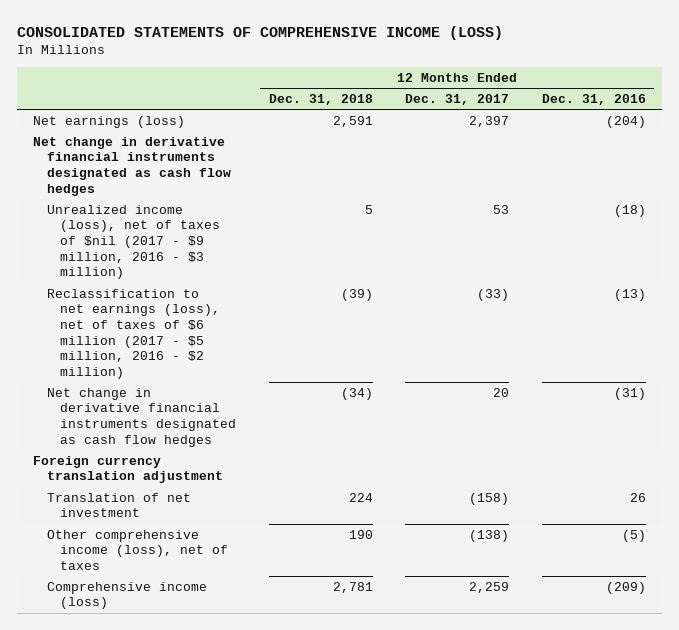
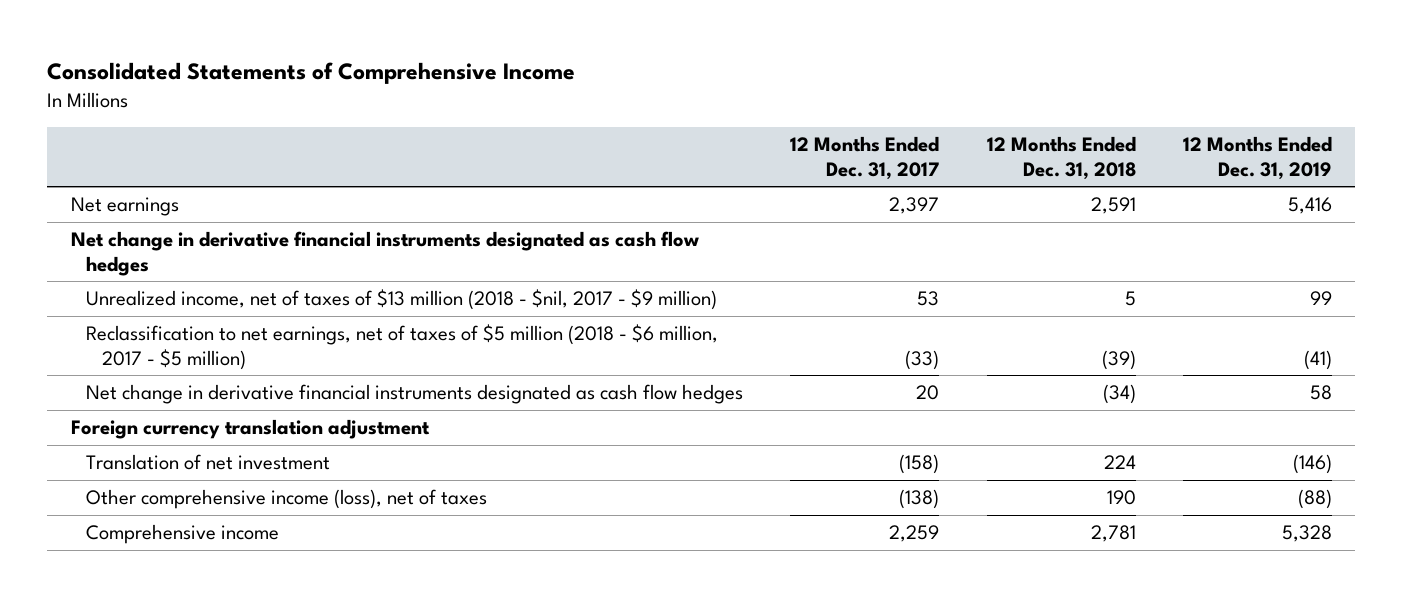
- CONSOLIDATED STATEMENTS OF COMPREHENSIVE INCOME (LOSS)
+ Consolidated Statements of Comprehensive Income
- | 12 Months Ended Dec. 31, 2018 | 12 Months Ended Dec. 31, 2017 | 12 Months Ended Dec. 31, 2016
+ | 12 Months Ended Dec. 31, 2017 | 12 Months Ended Dec. 31, 2018 | 12 Months Ended Dec. 31, 2019
- Net earnings (loss) | 2,591 | 2,397 | (204)
+ Net earnings | 2,397 | 2,591 | 5,416
- Unrealized income (loss), net of taxes of $nil (2017 - $9 million, 2016 - $3 million) | 5 | 53 | (18)
- Reclassification to net earnings (loss), net of taxes of $6 million (2017 - $5 million, 2016 - $2 million) | (39) | (33) | (13)
+ Unrealized income, net of taxes of $13 million (2018 - $nil, 2017 - $9 million) | 53 | 5 | 99
+ Reclassification to net earnings, net of taxes of $5 million (2018 - $6 million, 2017 - $5 million) | (33) | (39) | (41)
- Comprehensive income (loss) | 2,781 | 2,259 | (209)
+ Comprehensive income | 2,259 | 2,781 | 5,328

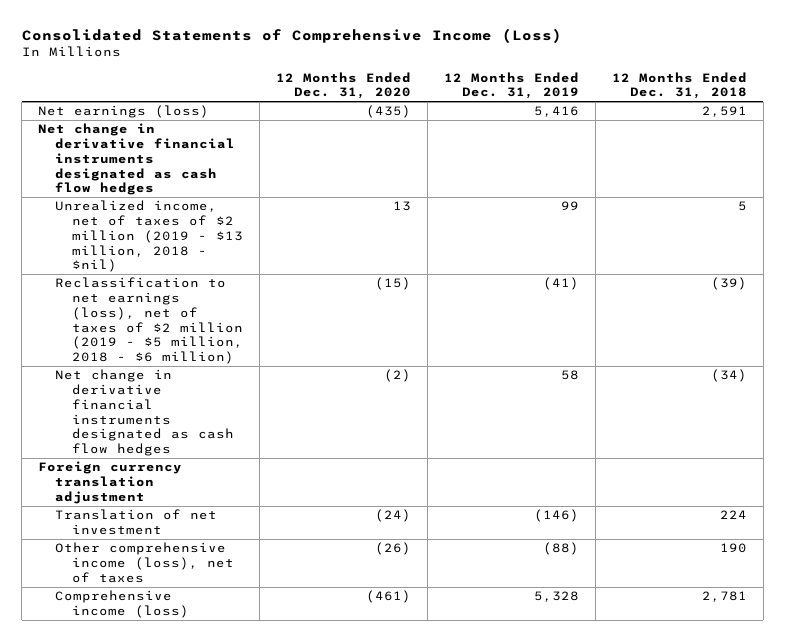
- Consolidated Statements of Comprehensive Income
+ Consolidated Statements of Comprehensive Income (Loss)
- | 12 Months Ended Dec. 31, 2017 | 12 Months Ended Dec. 31, 2018 | 12 Months Ended Dec. 31, 2019
+ | 12 Months Ended Dec. 31, 2020 | 12 Months Ended Dec. 31, 2019 | 12 Months Ended Dec. 31, 2018
- Net earnings | 2,397 | 2,591 | 5,416
+ Net earnings (loss) | (435) | 5,416 | 2,591
- Unrealized income, net of taxes of $13 million (2018 - $nil, 2017 - $9 million) | 53 | 5 | 99
- Reclassification to net earnings, net of taxes of $5 million (2018 - $6 million, 2017 - $5 million) | (33) | (39) | (41)
+ Unrealized income, net of taxes of $2 million (2019 - $13 million, 2018 - $nil) | 13 | 99 | 5
+ Reclassification to net earnings (loss), net of taxes of $2 million (2019 - $5 million, 2018 - $6 million) | (15) | (41) | (39)
- Comprehensive income | 2,259 | 2,781 | 5,328
+ Comprehensive income (loss) | (461) | 5,328 | 2,781

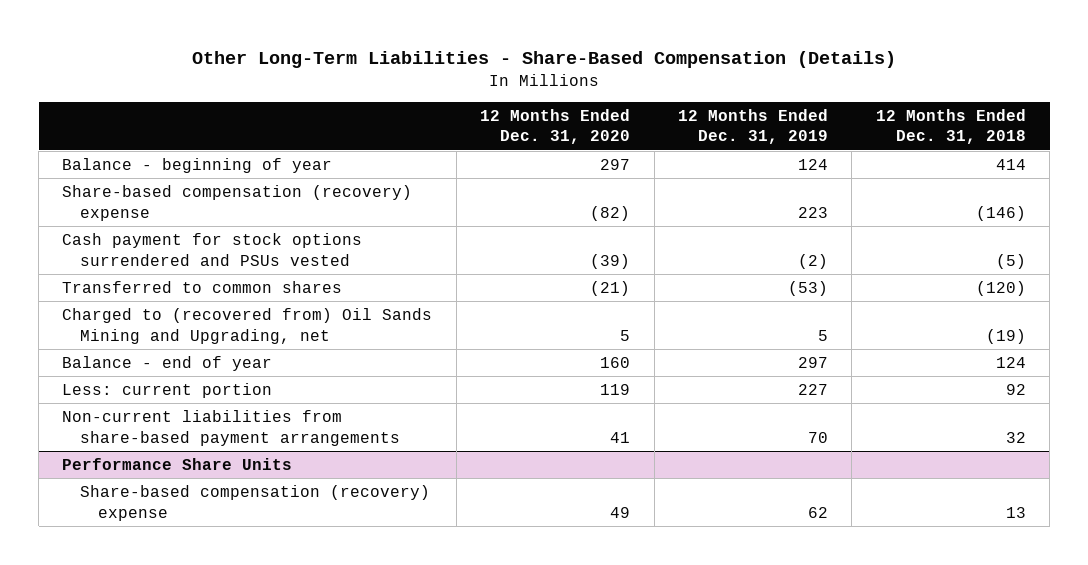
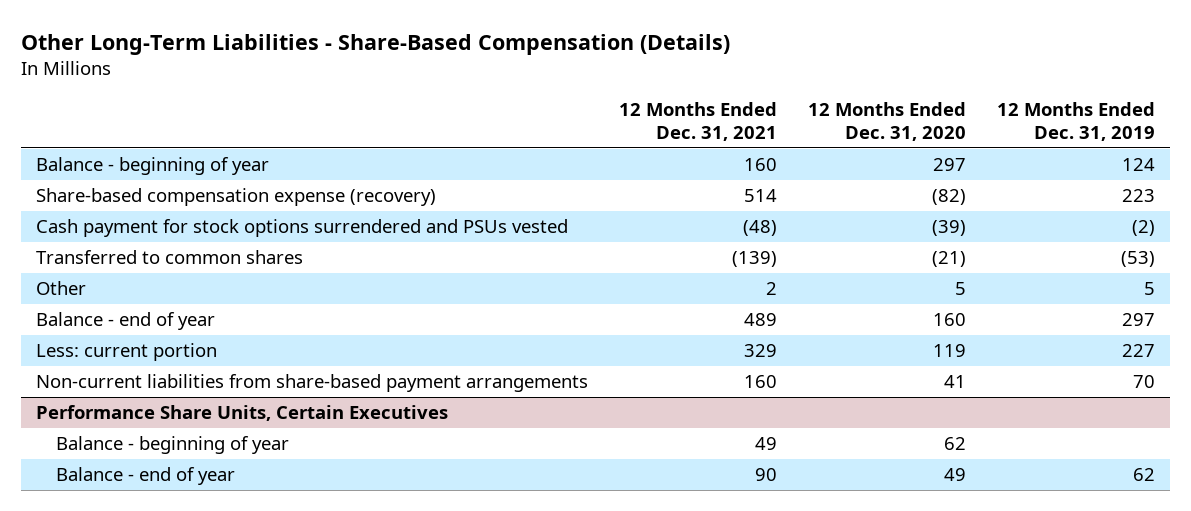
- | 12 Months Ended Dec. 31, 2020 | 12 Months Ended Dec. 31, 2019 | 12 Months Ended Dec. 31, 2018
+ | 12 Months Ended Dec. 31, 2021 | 12 Months Ended Dec. 31, 2020 | 12 Months Ended Dec. 31, 2019
- Share-based compensation (recovery) expense | (82) | 223 | (146)
+ Share-based compensation expense (recovery) | 514 | (82) | 223
- Charged to (recovered from) Oil Sands Mining and Upgrading, net | 5 | 5 | (19)
+ Other | 2 | 5 | 5
- Performance Share Units
- Share-based compensation (recovery) expense | 49 | 62 | 13
+ Performance Share Units, Certain Executives
+ Balance - beginning of year | 49 | 62 |
+ Balance - end of year | 90 | 49 | 62

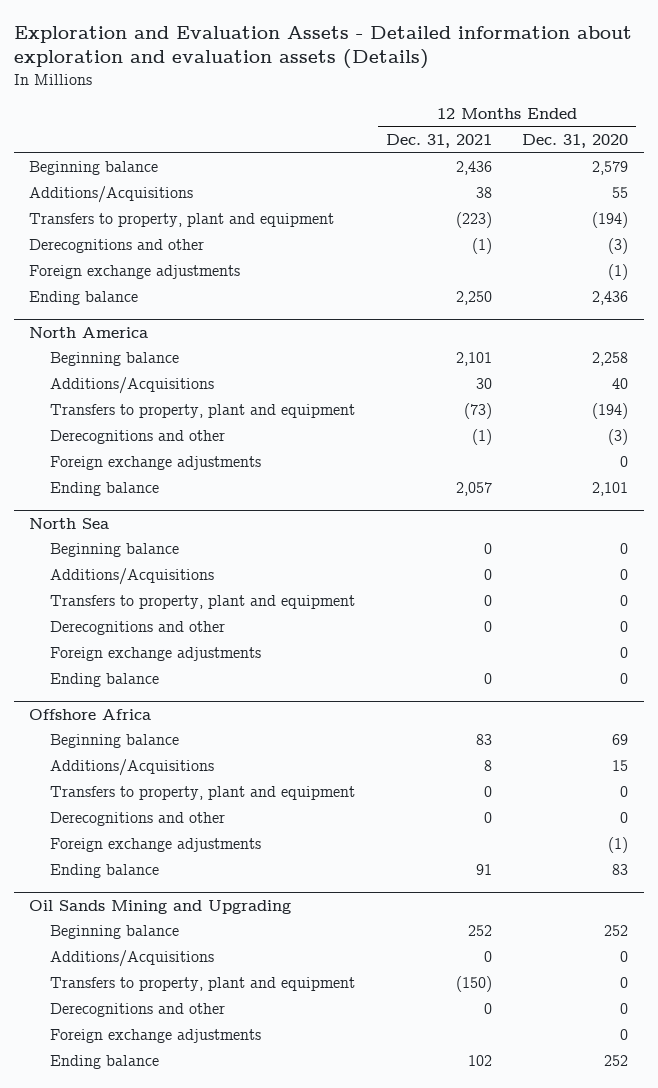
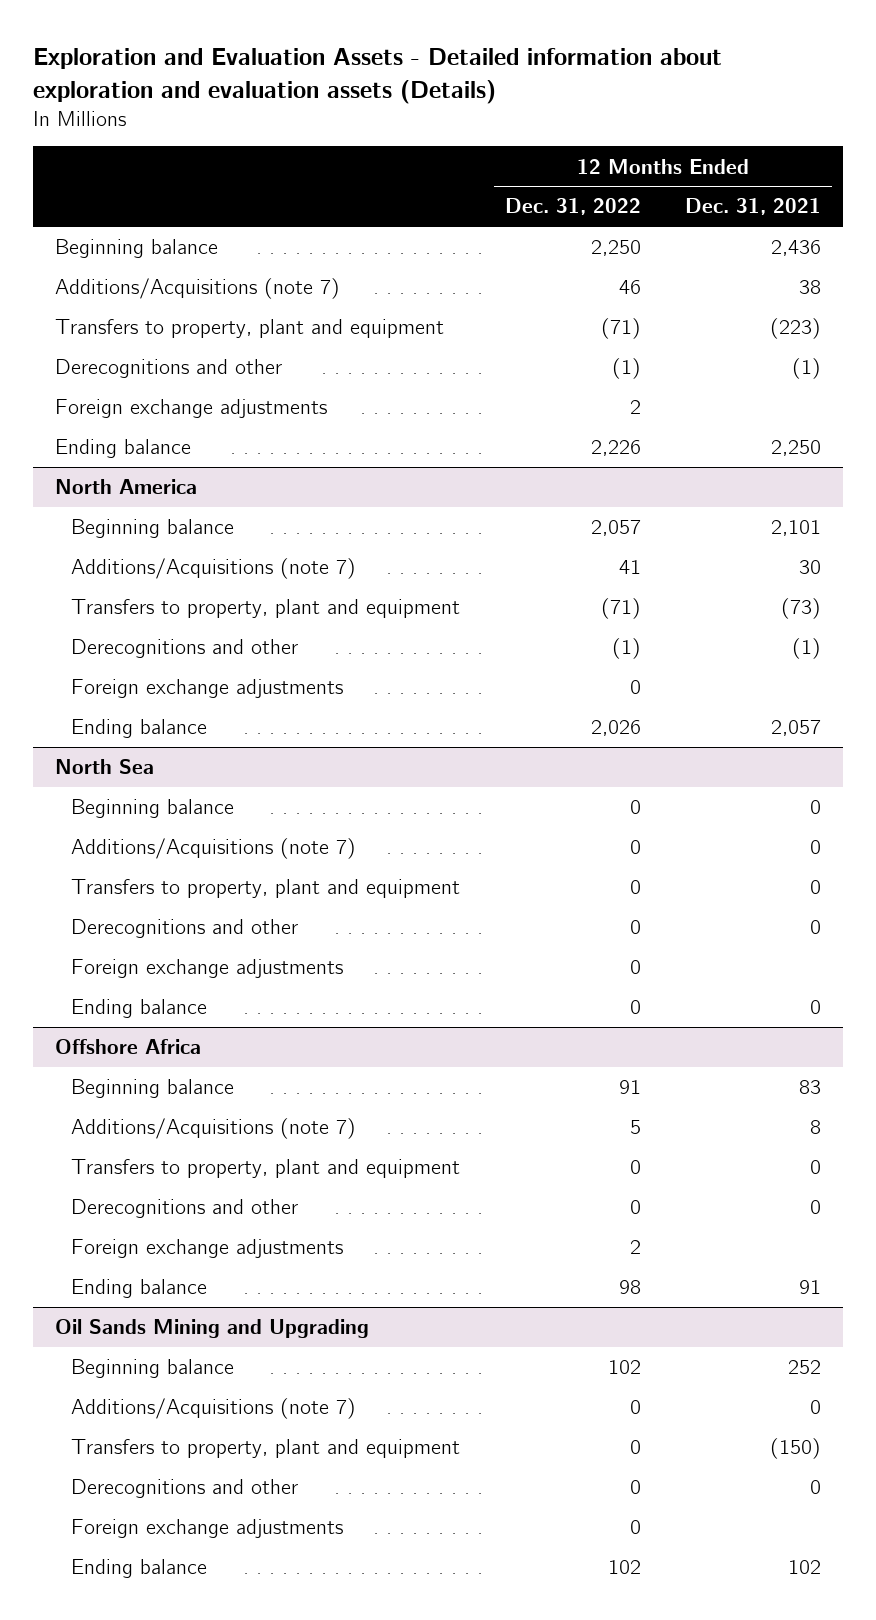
- | 12 Months Ended Dec. 31, 2021 | 12 Months Ended Dec. 31, 2020
+ | 12 Months Ended Dec. 31, 2022 | 12 Months Ended Dec. 31, 2021
- Additions/Acquisitions | 38 | 55
+ Additions/Acquisitions (note 7) | 46 | 38
@ North America
- Additions/Acquisitions | 30 | 40
+ Additions/Acquisitions (note 7) | 41 | 30
@ North Sea
- Additions/Acquisitions | 0 | 0
+ Additions/Acquisitions (note 7) | 0 | 0
@ Offshore Africa
- Additions/Acquisitions | 8 | 15
+ Additions/Acquisitions (note 7) | 5 | 8
@ Oil Sands Mining and Upgrading
- Additions/Acquisitions | 0 | 0
+ Additions/Acquisitions (note 7) | 0 | 0

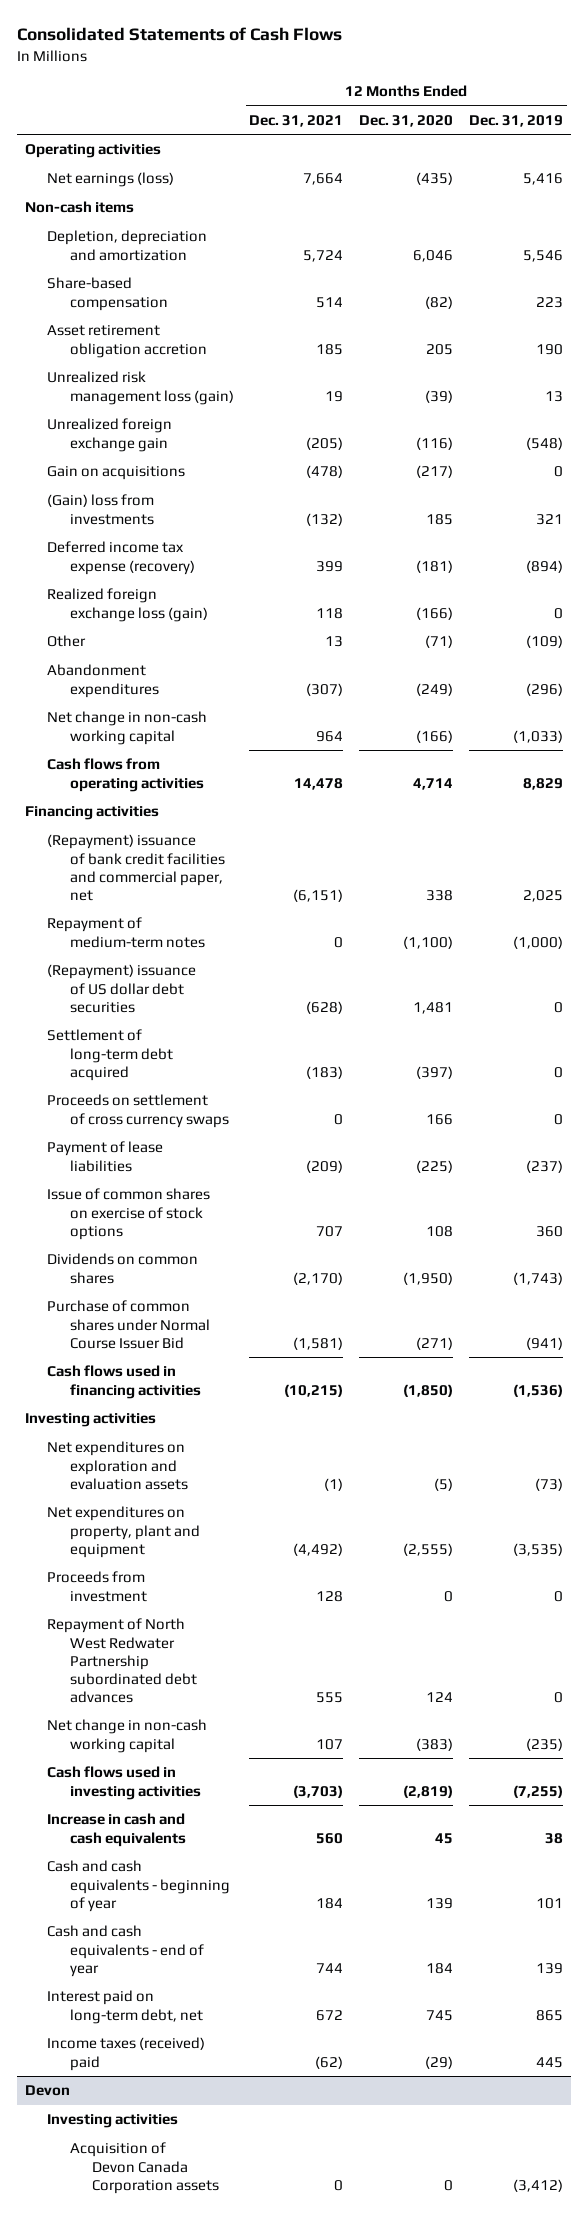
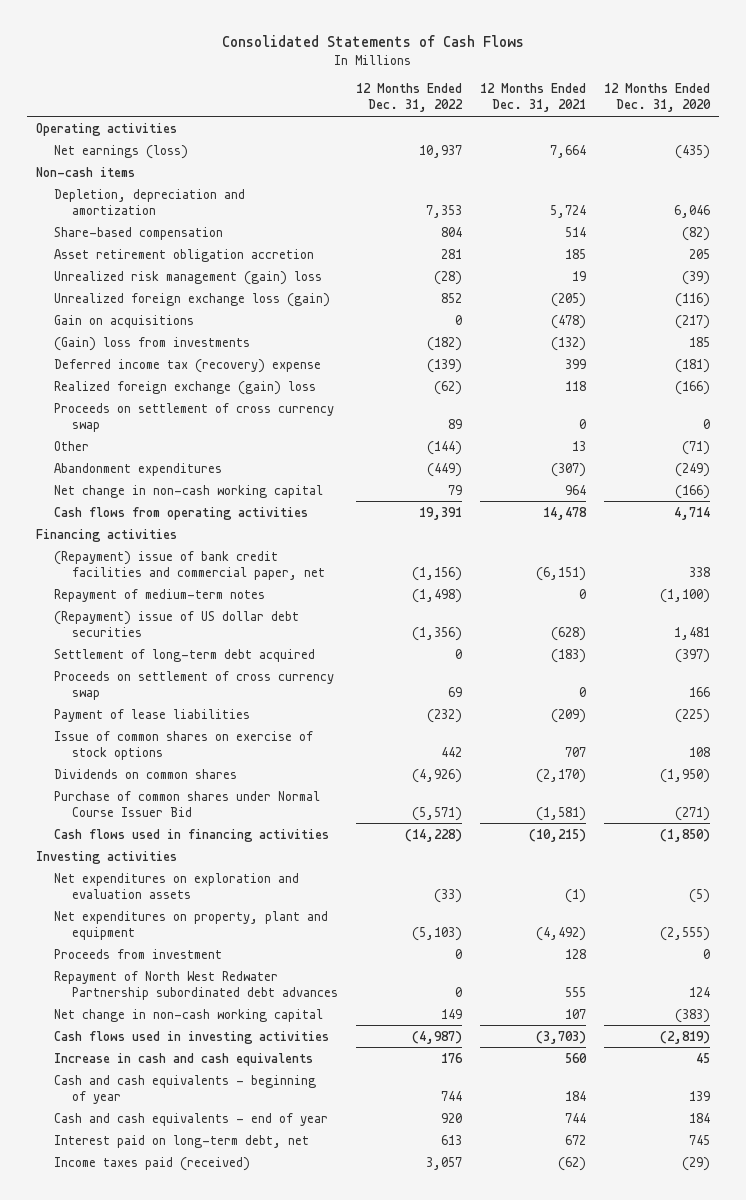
- | 12 Months Ended Dec. 31, 2021 | 12 Months Ended Dec. 31, 2020 | 12 Months Ended Dec. 31, 2019
+ | 12 Months Ended Dec. 31, 2022 | 12 Months Ended Dec. 31, 2021 | 12 Months Ended Dec. 31, 2020
- Unrealized risk management loss (gain) | 19 | (39) | 13
- Unrealized foreign exchange gain | (205) | (116) | (548)
+ Unrealized risk management (gain) loss | (28) | 19 | (39)
+ Unrealized foreign exchange loss (gain) | 852 | (205) | (116)
- Deferred income tax expense (recovery) | 399 | (181) | (894)
- Realized foreign exchange loss (gain) | 118 | (166) | 0
+ Deferred income tax (recovery) expense | (139) | 399 | (181)
+ Realized foreign exchange (gain) loss | (62) | 118 | (166)
+ Proceeds on settlement of cross currency swap | 89 | 0 | 0
- (Repayment) issuance of bank credit facilities and commercial paper, net | (6,151) | 338 | 2,025
+ (Repayment) issue of bank credit facilities and commercial paper, net | (1,156) | (6,151) | 338
- (Repayment) issuance of US dollar debt securities | (628) | 1,481 | 0
+ (Repayment) issue of US dollar debt securities | (1,356) | (628) | 1,481
- Proceeds on settlement of cross currency swaps | 0 | 166 | 0
+ Proceeds on settlement of cross currency swap | 69 | 0 | 166
- Income taxes (received) paid | (62) | (29) | 445
- Devon
- Investing activities
- Acquisition of Devon Canada Corporation assets | 0 | 0 | (3,412)
+ Income taxes paid (received) | 3,057 | (62) | (29)

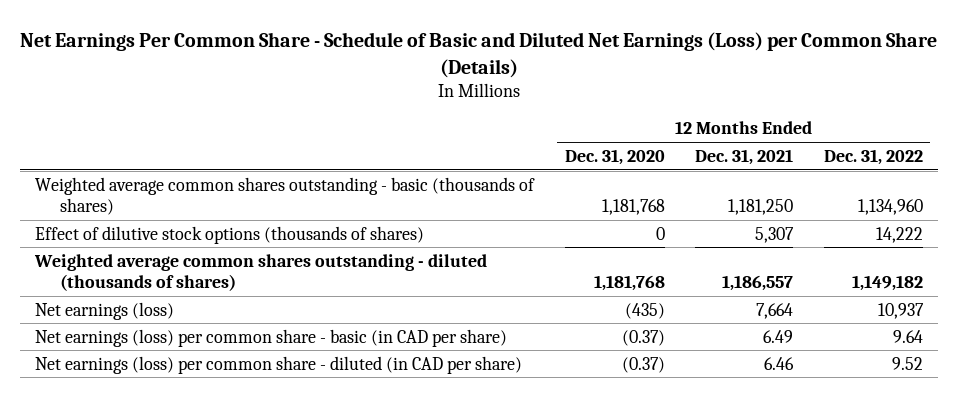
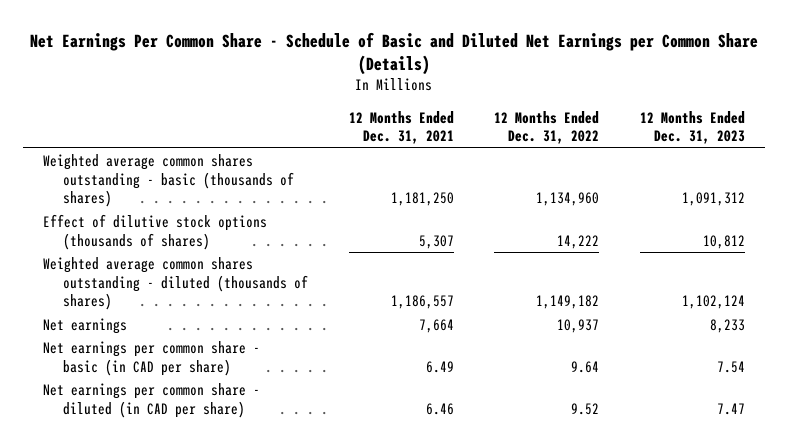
- Net Earnings Per Common Share - Schedule of Basic and Diluted Net Earnings (Loss) per Common Share (Details)
+ Net Earnings Per Common Share - Schedule of Basic and Diluted Net Earnings per Common Share (Details)
- | 12 Months Ended Dec. 31, 2020 | 12 Months Ended Dec. 31, 2021 | 12 Months Ended Dec. 31, 2022
+ | 12 Months Ended Dec. 31, 2021 | 12 Months Ended Dec. 31, 2022 | 12 Months Ended Dec. 31, 2023
- Net earnings (loss) | (435) | 7,664 | 10,937
- Net earnings (loss) per common share - basic (in CAD per share) | (0.37) | 6.49 | 9.64
- Net earnings (loss) per common share - diluted (in CAD per share) | (0.37) | 6.46 | 9.52
+ Net earnings | 7,664 | 10,937 | 8,233
+ Net earnings per common share - basic (in CAD per share) | 6.49 | 9.64 | 7.54
+ Net earnings per common share - diluted (in CAD per share) | 6.46 | 9.52 | 7.47

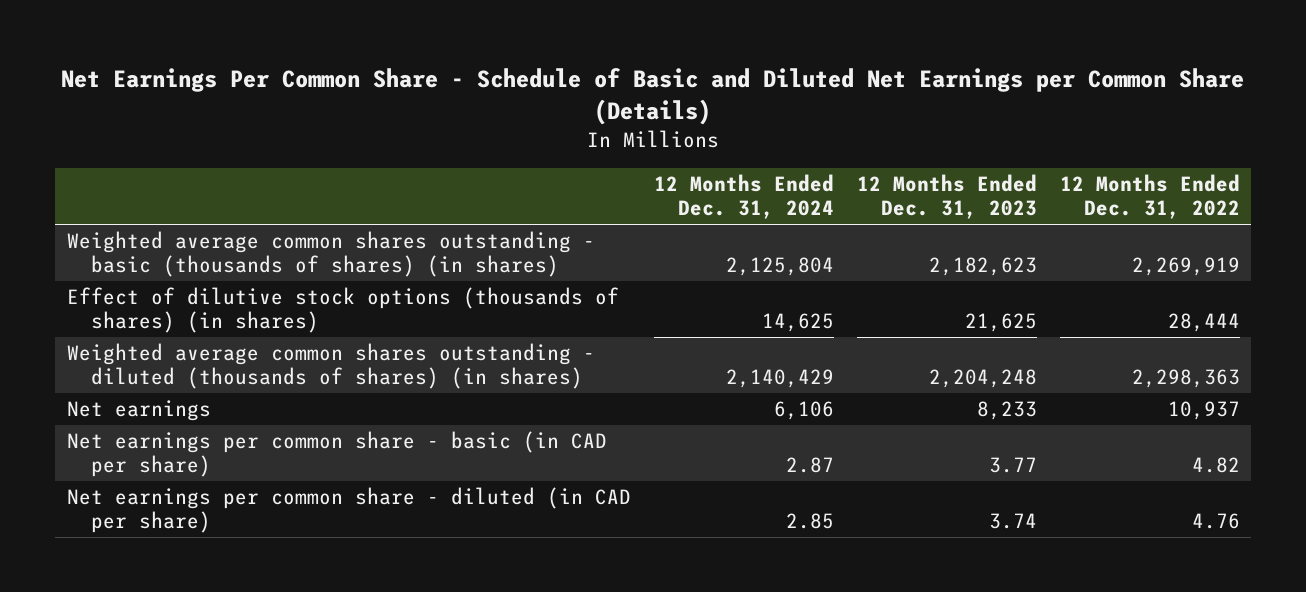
- | 12 Months Ended Dec. 31, 2021 | 12 Months Ended Dec. 31, 2022 | 12 Months Ended Dec. 31, 2023
+ | 12 Months Ended Dec. 31, 2024 | 12 Months Ended Dec. 31, 2023 | 12 Months Ended Dec. 31, 2022
- Weighted average common shares outstanding - basic (thousands of shares) | 1,181,250 | 1,134,960 | 1,091,312
- Effect of dilutive stock options (thousands of shares) | 5,307 | 14,222 | 10,812
- Weighted average common shares outstanding - diluted (thousands of shares) | 1,186,557 | 1,149,182 | 1,102,124
+ Weighted average common shares outstanding - basic (thousands of shares) (in shares) | 2,125,804 | 2,182,623 | 2,269,919
+ Effect of dilutive stock options (thousands of shares) (in shares) | 14,625 | 21,625 | 28,444
+ Weighted average common shares outstanding - diluted (thousands of shares) (in shares) | 2,140,429 | 2,204,248 | 2,298,363
- Net earnings per common share - basic (in CAD per share) | 6.49 | 9.64 | 7.54
- Net earnings per common share - diluted (in CAD per share) | 6.46 | 9.52 | 7.47
+ Net earnings per common share - basic (in CAD per share) | 2.87 | 3.77 | 4.82
+ Net earnings per common share - diluted (in CAD per share) | 2.85 | 3.74 | 4.76

